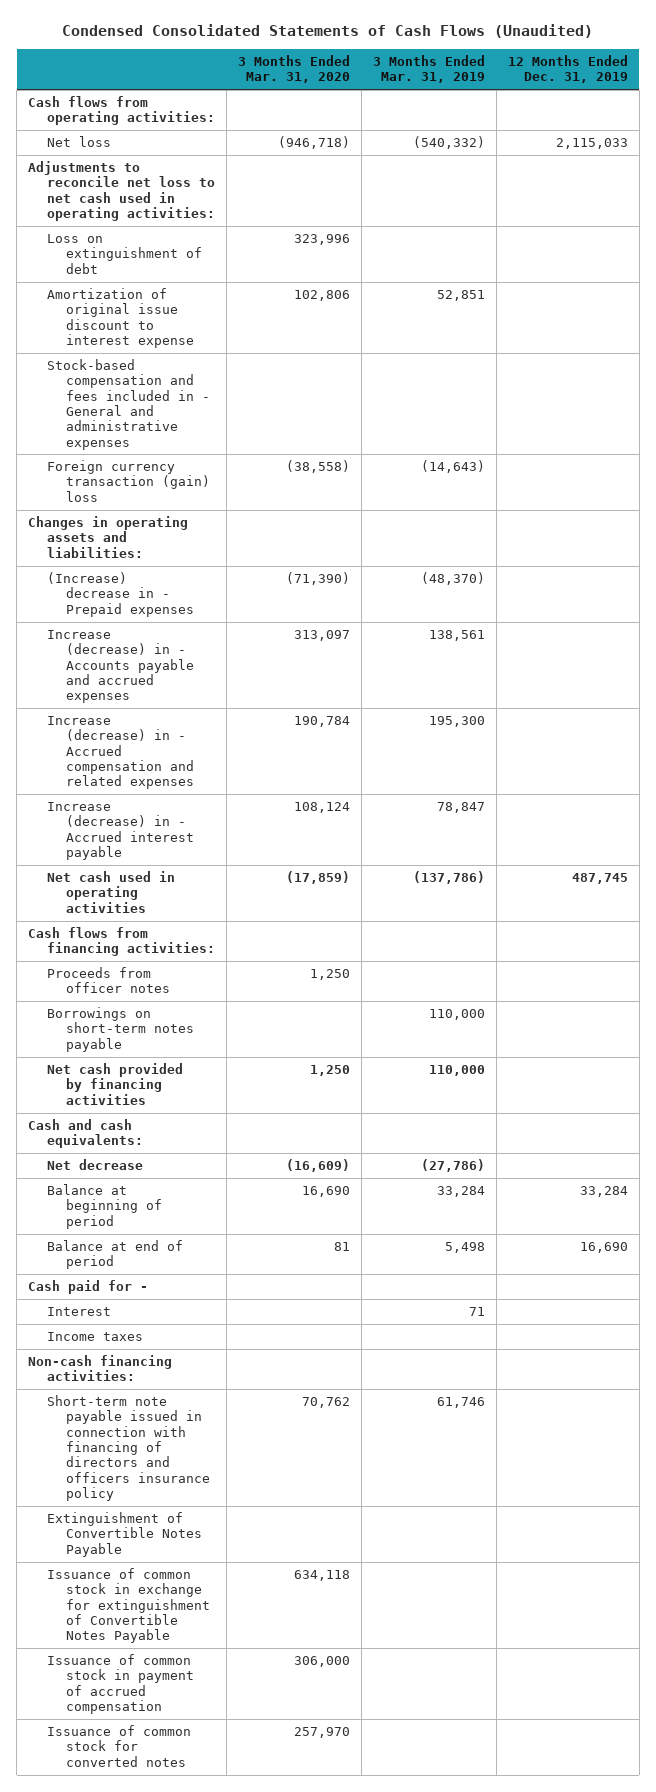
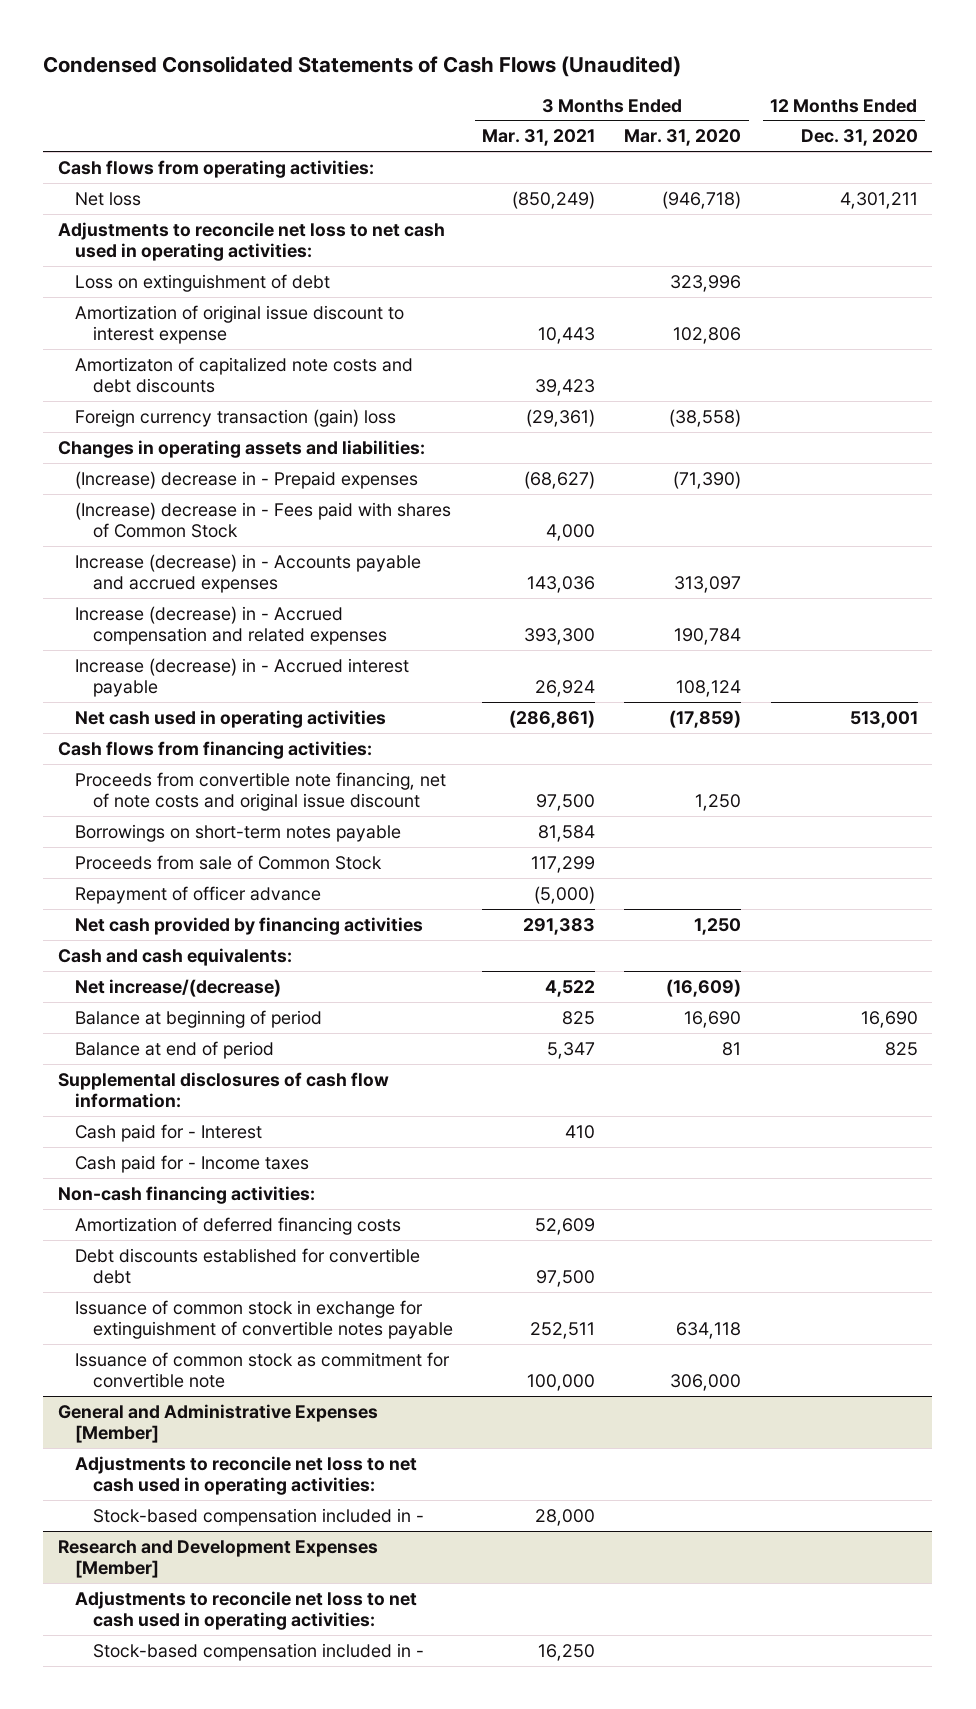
- | 3 Months Ended Mar. 31, 2020 | 3 Months Ended Mar. 31, 2019 | 12 Months Ended Dec. 31, 2019
+ | 3 Months Ended Mar. 31, 2021 | 3 Months Ended Mar. 31, 2020 | 12 Months Ended Dec. 31, 2020
- Stock-based compensation and fees included in - General and administrative expenses
+ Amortizaton of capitalized note costs and debt discounts | 39,423 | |
+ (Increase) decrease in - Fees paid with shares of Common Stock | 4,000 | |
- Proceeds from officer notes | 1,250 | |
+ Proceeds from convertible note financing, net of note costs and original issue discount | 97,500 | 1,250 |
+ Proceeds from sale of Common Stock | 117,299 | |
+ Repayment of officer advance | (5,000) | |
- Net decrease | (16,609) | (27,786) |
+ Net increase/(decrease) | 4,522 | (16,609) |
- Cash paid for -
- Interest | | 71 |
- Income taxes
+ Supplemental disclosures of cash flow information:
+ Cash paid for - Interest | 410 | |
+ Cash paid for - Income taxes
- Short-term note payable issued in connection with financing of directors and officers insurance policy | 70,762 | 61,746 |
- Extinguishment of Convertible Notes Payable
- Issuance of common stock in exchange for extinguishment of Convertible Notes Payable | 634,118 | |
- Issuance of common stock in payment of accrued compensation | 306,000 | |
- Issuance of common stock for converted notes | 257,970 | |
+ Amortization of deferred financing costs | 52,609 | |
+ Debt discounts established for convertible debt | 97,500 | |
+ Issuance of common stock in exchange for extinguishment of convertible notes payable | 252,511 | 634,118 |
+ Issuance of common stock as commitment for convertible note | 100,000 | 306,000 |
+ General and Administrative Expenses [Member]
+ Adjustments to reconcile net loss to net cash used in operating activities:
+ Stock-based compensation included in - | 28,000 | |
+ Research and Development Expenses [Member]
+ Adjustments to reconcile net loss to net cash used in operating activities:
+ Stock-based compensation included in - | 16,250 | |

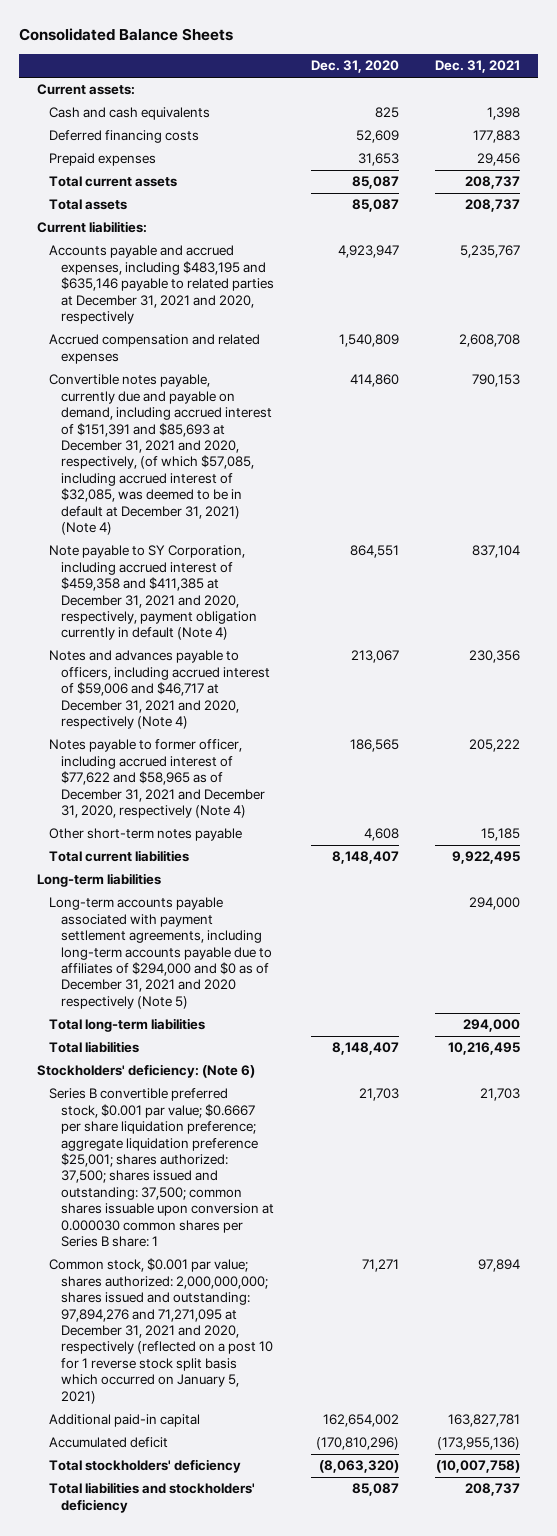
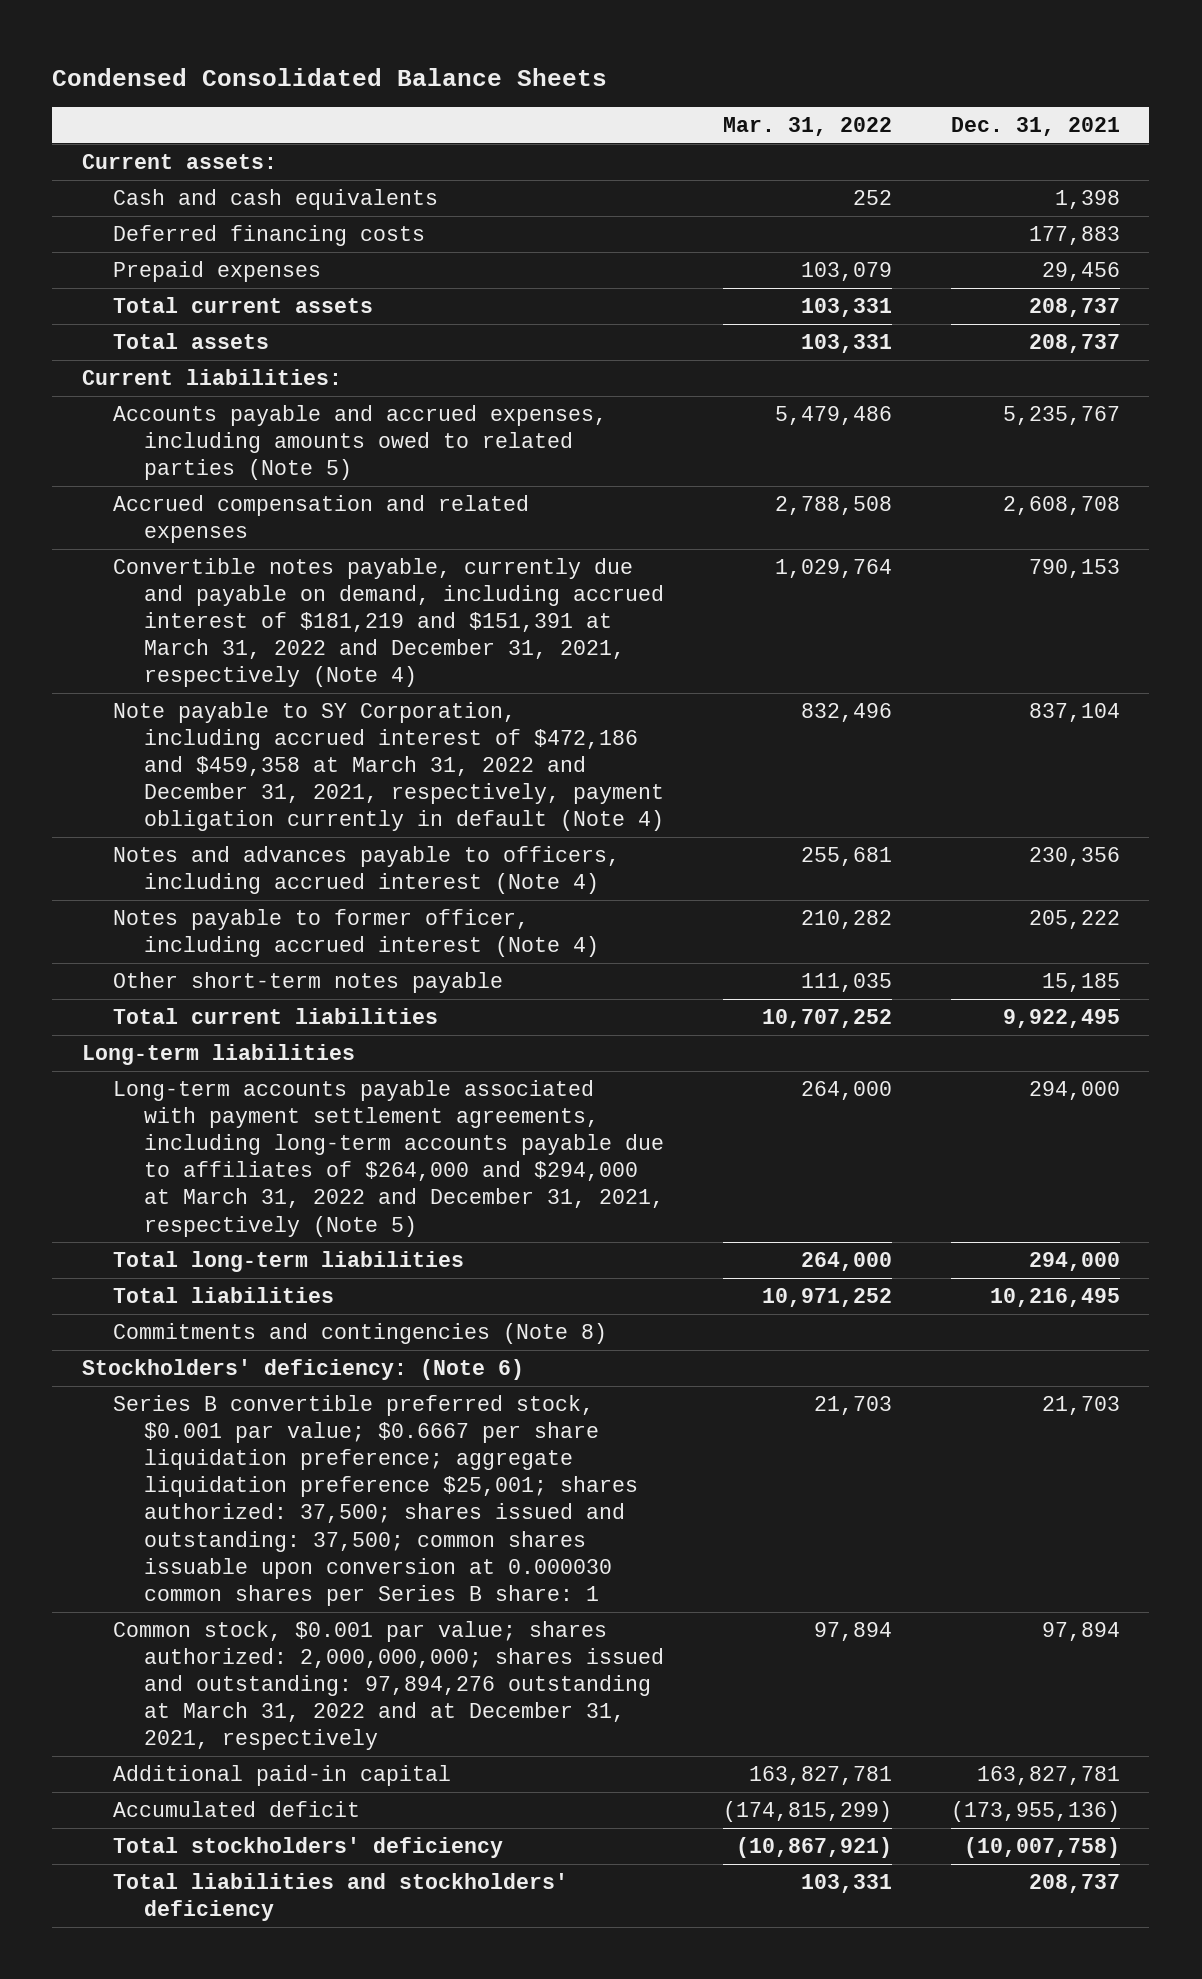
- Consolidated Balance Sheets
+ Condensed Consolidated Balance Sheets
- | Dec. 31, 2020 | Dec. 31, 2021
+ | Mar. 31, 2022 | Dec. 31, 2021
- Accounts payable and accrued expenses, including $483,195 and $635,146 payable to related parties at December 31, 2021 and 2020, respectively | 4,923,947 | 5,235,767
+ Accounts payable and accrued expenses, including amounts owed to related parties (Note 5) | 5,479,486 | 5,235,767
- Convertible notes payable, currently due and payable on demand, including accrued interest of $151,391 and $85,693 at December 31, 2021 and 2020, respectively, (of which $57,085, including accrued interest of $32,085, was deemed to be in default at December 31, 2021) (Note 4) | 414,860 | 790,153
- Note payable to SY Corporation, including accrued interest of $459,358 and $411,385 at December 31, 2021 and 2020, respectively, payment obligation currently in default (Note 4) | 864,551 | 837,104
- Notes and advances payable to officers, including accrued interest of $59,006 and $46,717 at December 31, 2021 and 2020, respectively (Note 4) | 213,067 | 230,356
- Notes payable to former officer, including accrued interest of $77,622 and $58,965 as of December 31, 2021 and December 31, 2020, respectively (Note 4) | 186,565 | 205,222
+ Convertible notes payable, currently due and payable on demand, including accrued interest of $181,219 and $151,391 at March 31, 2022 and December 31, 2021, respectively (Note 4) | 1,029,764 | 790,153
+ Note payable to SY Corporation, including accrued interest of $472,186 and $459,358 at March 31, 2022 and December 31, 2021, respectively, payment obligation currently in default (Note 4) | 832,496 | 837,104
+ Notes and advances payable to officers, including accrued interest (Note 4) | 255,681 | 230,356
+ Notes payable to former officer, including accrued interest (Note 4) | 210,282 | 205,222
- Long-term accounts payable associated with payment settlement agreements, including long-term accounts payable due to affiliates of $294,000 and $0 as of December 31, 2021 and 2020 respectively (Note 5) | | 294,000
+ Long-term accounts payable associated with payment settlement agreements, including long-term accounts payable due to affiliates of $264,000 and $294,000 at March 31, 2022 and December 31, 2021, respectively (Note 5) | 264,000 | 294,000
+ Commitments and contingencies (Note 8)
- Common stock, $0.001 par value; shares authorized: 2,000,000,000; shares issued and outstanding: 97,894,276 and 71,271,095 at December 31, 2021 and 2020, respectively (reflected on a post 10 for 1 reverse stock split basis which occurred on January 5, 2021) | 71,271 | 97,894
+ Common stock, $0.001 par value; shares authorized: 2,000,000,000; shares issued and outstanding: 97,894,276 outstanding at March 31, 2022 and at December 31, 2021, respectively | 97,894 | 97,894

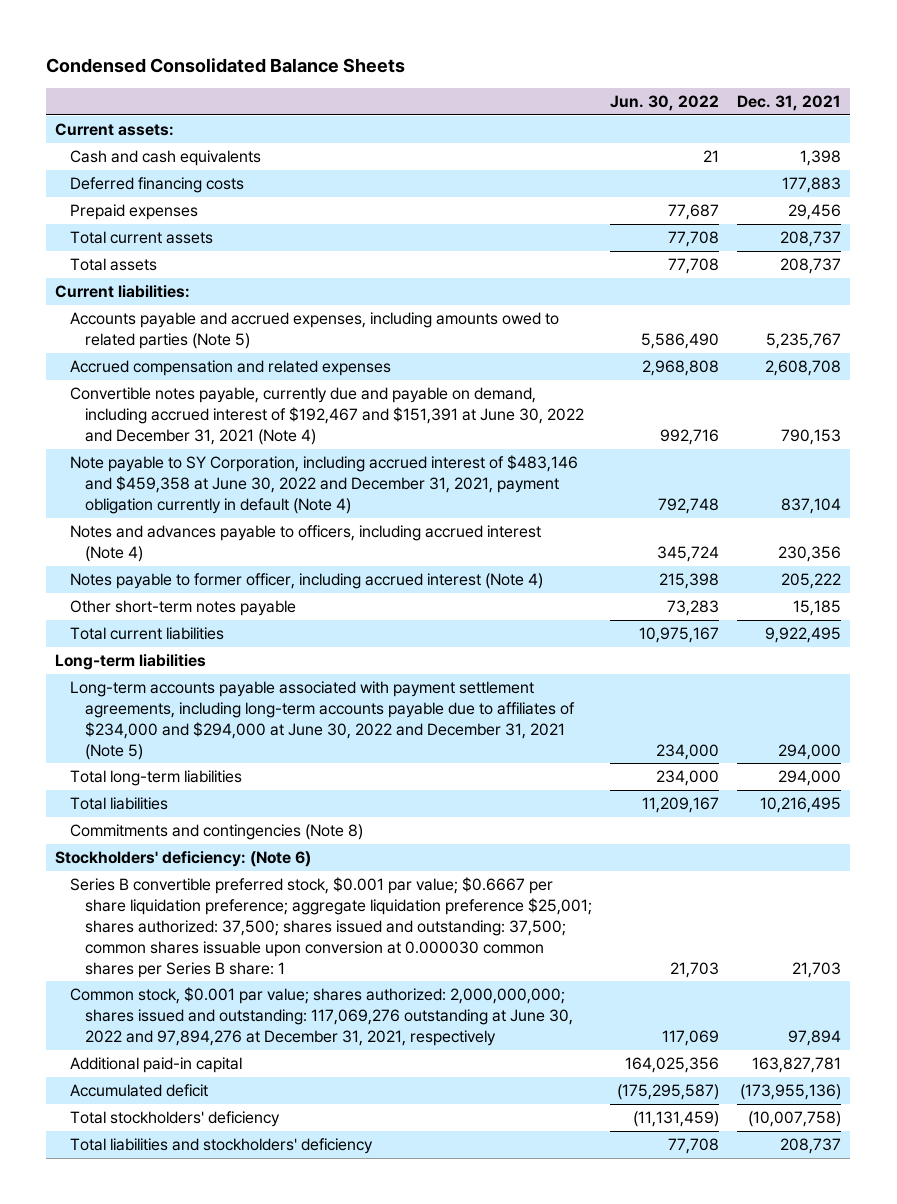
- | Mar. 31, 2022 | Dec. 31, 2021
+ | Jun. 30, 2022 | Dec. 31, 2021
- Convertible notes payable, currently due and payable on demand, including accrued interest of $181,219 and $151,391 at March 31, 2022 and December 31, 2021, respectively (Note 4) | 1,029,764 | 790,153
- Note payable to SY Corporation, including accrued interest of $472,186 and $459,358 at March 31, 2022 and December 31, 2021, respectively, payment obligation currently in default (Note 4) | 832,496 | 837,104
+ Convertible notes payable, currently due and payable on demand, including accrued interest of $192,467 and $151,391 at June 30, 2022 and December 31, 2021 (Note 4) | 992,716 | 790,153
+ Note payable to SY Corporation, including accrued interest of $483,146 and $459,358 at June 30, 2022 and December 31, 2021, payment obligation currently in default (Note 4) | 792,748 | 837,104
- Long-term accounts payable associated with payment settlement agreements, including long-term accounts payable due to affiliates of $264,000 and $294,000 at March 31, 2022 and December 31, 2021, respectively (Note 5) | 264,000 | 294,000
+ Long-term accounts payable associated with payment settlement agreements, including long-term accounts payable due to affiliates of $234,000 and $294,000 at June 30, 2022 and December 31, 2021 (Note 5) | 234,000 | 294,000
- Common stock, $0.001 par value; shares authorized: 2,000,000,000; shares issued and outstanding: 97,894,276 outstanding at March 31, 2022 and at December 31, 2021, respectively | 97,894 | 97,894
+ Common stock, $0.001 par value; shares authorized: 2,000,000,000; shares issued and outstanding: 117,069,276 outstanding at June 30, 2022 and 97,894,276 at December 31, 2021, respectively | 117,069 | 97,894

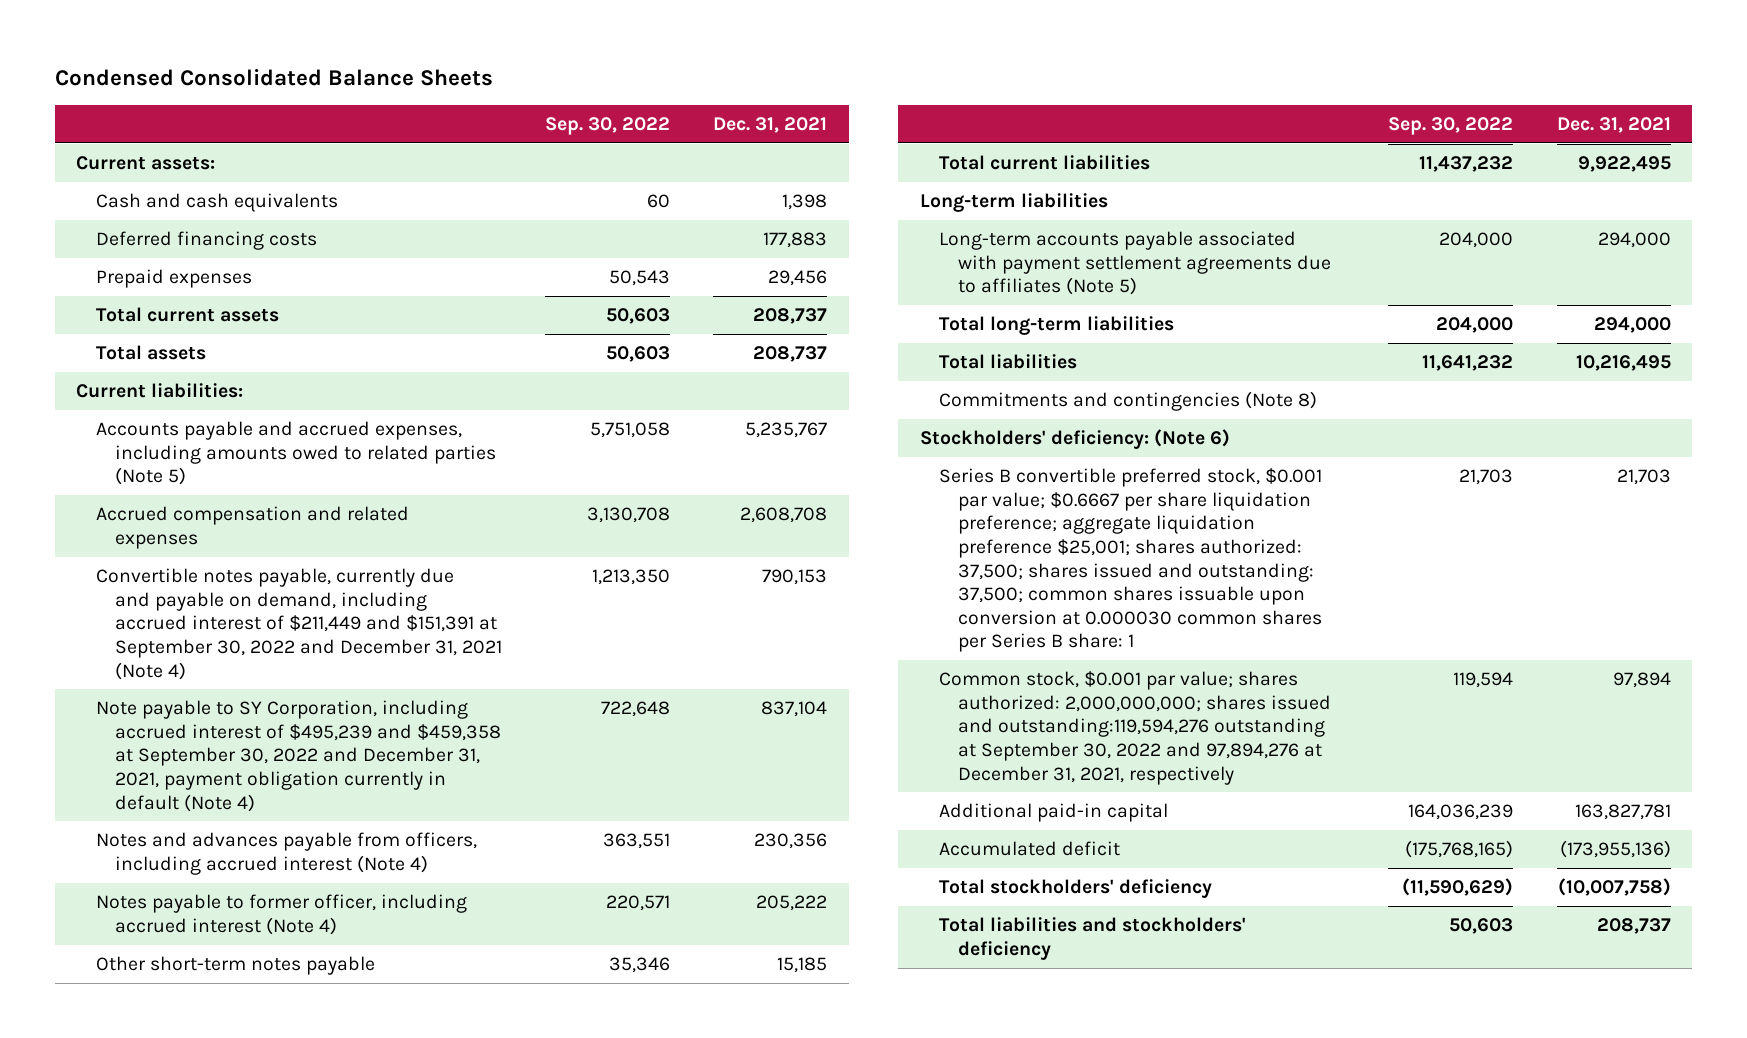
- | Jun. 30, 2022 | Dec. 31, 2021
+ | Sep. 30, 2022 | Dec. 31, 2021
- Convertible notes payable, currently due and payable on demand, including accrued interest of $192,467 and $151,391 at June 30, 2022 and December 31, 2021 (Note 4) | 992,716 | 790,153
- Note payable to SY Corporation, including accrued interest of $483,146 and $459,358 at June 30, 2022 and December 31, 2021, payment obligation currently in default (Note 4) | 792,748 | 837,104
- Notes and advances payable to officers, including accrued interest (Note 4) | 345,724 | 230,356
+ Convertible notes payable, currently due and payable on demand, including accrued interest of $211,449 and $151,391 at September 30, 2022 and December 31, 2021 (Note 4) | 1,213,350 | 790,153
+ Note payable to SY Corporation, including accrued interest of $495,239 and $459,358 at September 30, 2022 and December 31, 2021, payment obligation currently in default (Note 4) | 722,648 | 837,104
+ Notes and advances payable from officers, including accrued interest (Note 4) | 363,551 | 230,356
- Long-term accounts payable associated with payment settlement agreements, including long-term accounts payable due to affiliates of $234,000 and $294,000 at June 30, 2022 and December 31, 2021 (Note 5) | 234,000 | 294,000
+ Long-term accounts payable associated with payment settlement agreements due to affiliates (Note 5) | 204,000 | 294,000
- Common stock, $0.001 par value; shares authorized: 2,000,000,000; shares issued and outstanding: 117,069,276 outstanding at June 30, 2022 and 97,894,276 at December 31, 2021, respectively | 117,069 | 97,894
+ Common stock, $0.001 par value; shares authorized: 2,000,000,000; shares issued and outstanding:119,594,276 outstanding at September 30, 2022 and 97,894,276 at December 31, 2021, respectively | 119,594 | 97,894

